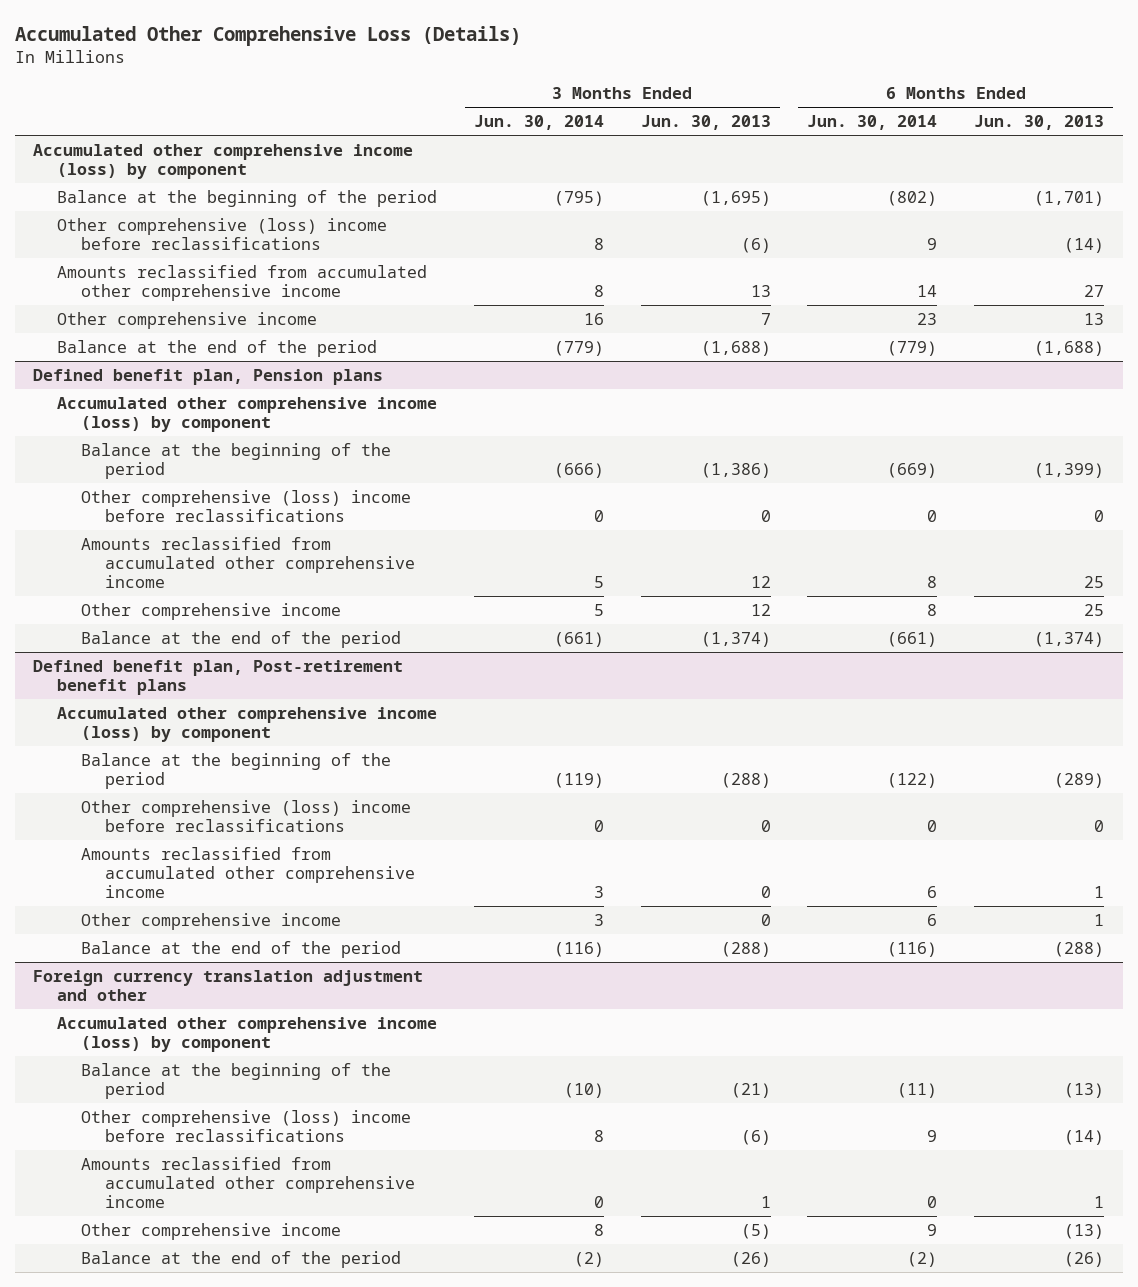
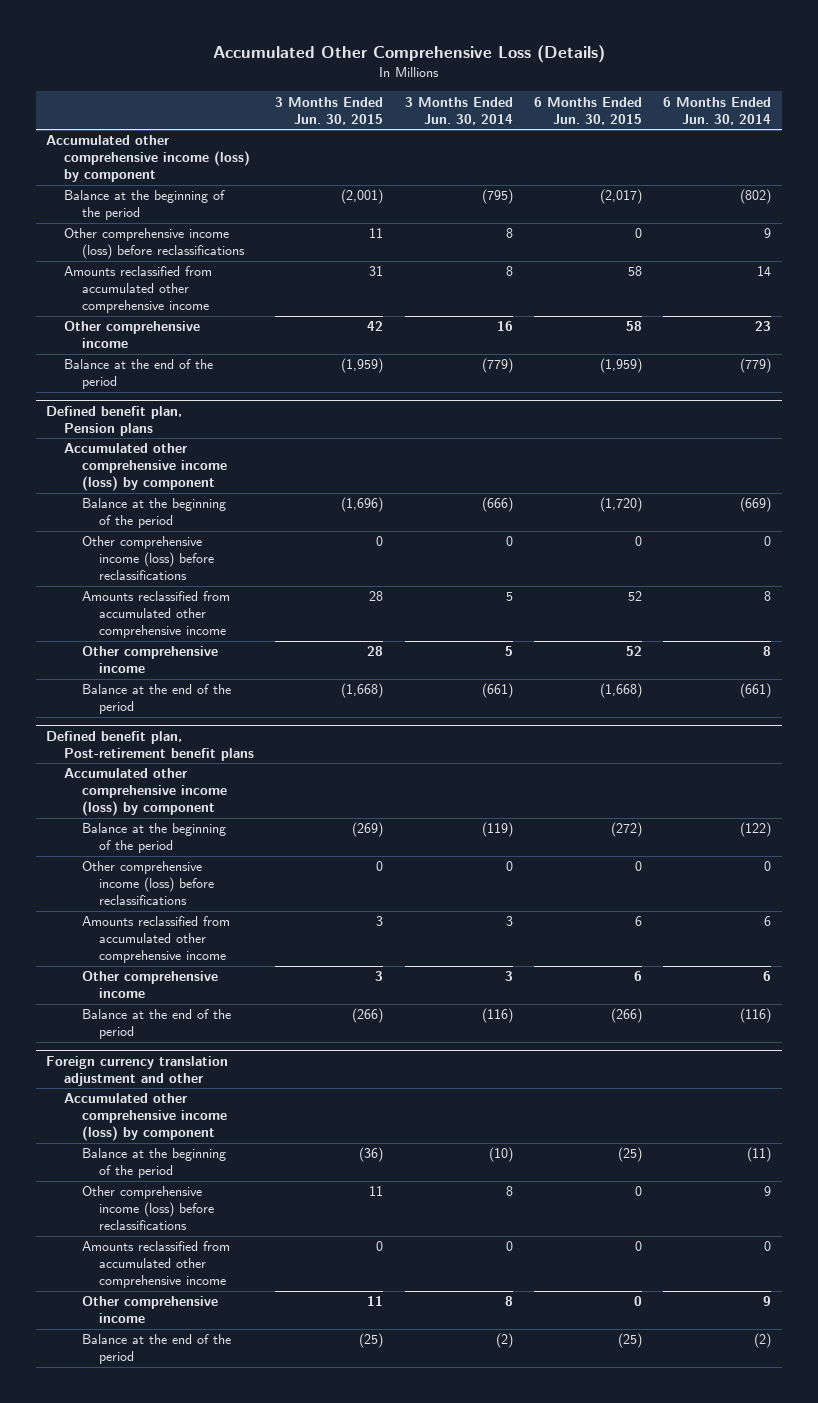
- | 3 Months Ended Jun. 30, 2014 | 3 Months Ended Jun. 30, 2013 | 6 Months Ended Jun. 30, 2014 | 6 Months Ended Jun. 30, 2013
+ | 3 Months Ended Jun. 30, 2015 | 3 Months Ended Jun. 30, 2014 | 6 Months Ended Jun. 30, 2015 | 6 Months Ended Jun. 30, 2014
- Other comprehensive (loss) income before reclassifications | 8 | (6) | 9 | (14)
+ Other comprehensive income (loss) before reclassifications | 11 | 8 | 0 | 9
@ Defined benefit plan, Pension plans
- Other comprehensive (loss) income before reclassifications | 0 | 0 | 0 | 0
+ Other comprehensive income (loss) before reclassifications | 0 | 0 | 0 | 0
@ Defined benefit plan, Post-retirement benefit plans
- Other comprehensive (loss) income before reclassifications | 0 | 0 | 0 | 0
+ Other comprehensive income (loss) before reclassifications | 0 | 0 | 0 | 0
@ Foreign currency translation adjustment and other
- Other comprehensive (loss) income before reclassifications | 8 | (6) | 9 | (14)
+ Other comprehensive income (loss) before reclassifications | 11 | 8 | 0 | 9

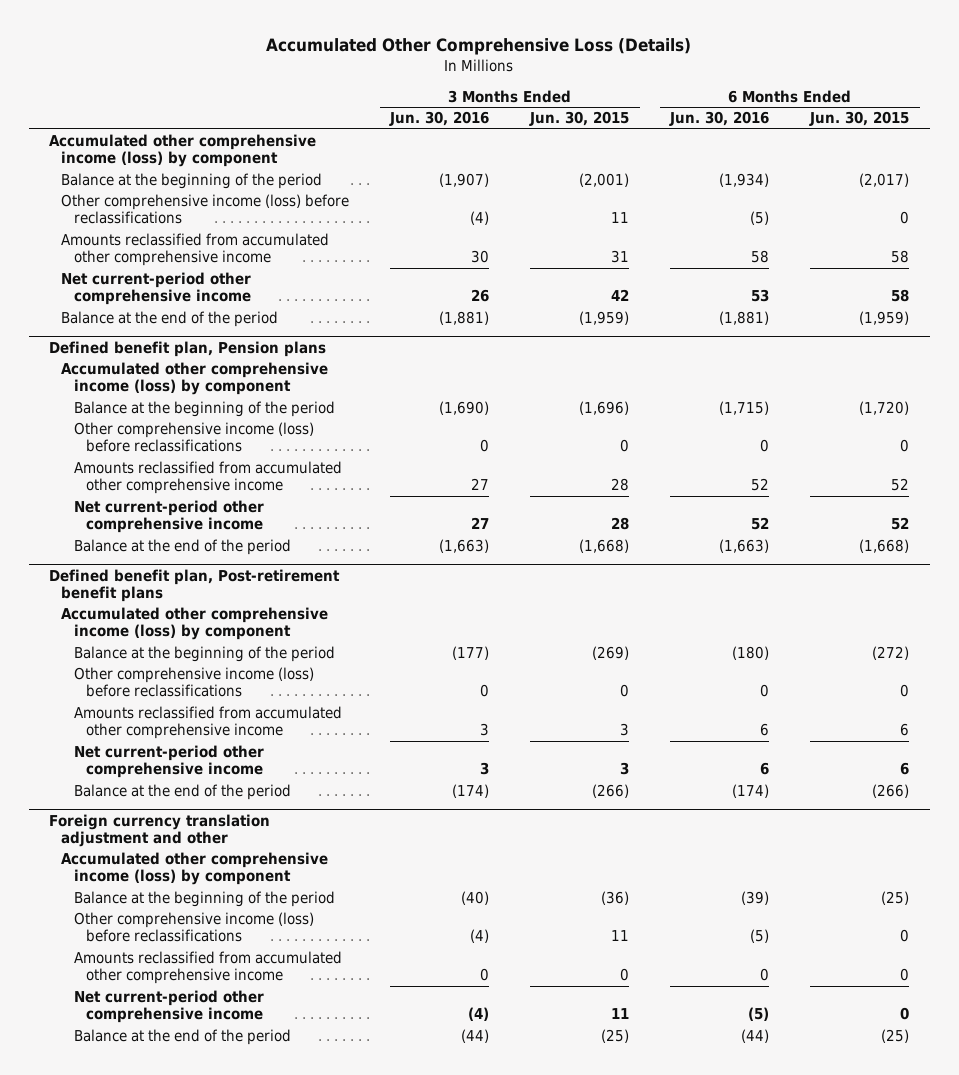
- | 3 Months Ended Jun. 30, 2015 | 3 Months Ended Jun. 30, 2014 | 6 Months Ended Jun. 30, 2015 | 6 Months Ended Jun. 30, 2014
+ | 3 Months Ended Jun. 30, 2016 | 3 Months Ended Jun. 30, 2015 | 6 Months Ended Jun. 30, 2016 | 6 Months Ended Jun. 30, 2015
- Other comprehensive income | 42 | 16 | 58 | 23
+ Net current-period other comprehensive income | 26 | 42 | 53 | 58
@ Defined benefit plan, Pension plans
- Other comprehensive income | 28 | 5 | 52 | 8
+ Net current-period other comprehensive income | 27 | 28 | 52 | 52
@ Defined benefit plan, Post-retirement benefit plans
- Other comprehensive income | 3 | 3 | 6 | 6
+ Net current-period other comprehensive income | 3 | 3 | 6 | 6
@ Foreign currency translation adjustment and other
- Other comprehensive income | 11 | 8 | 0 | 9
+ Net current-period other comprehensive income | (4) | 11 | (5) | 0

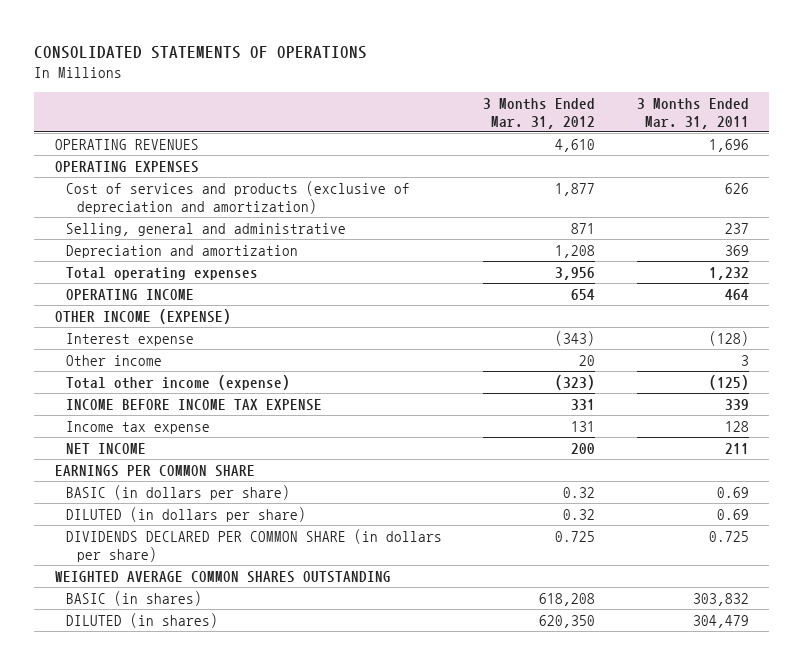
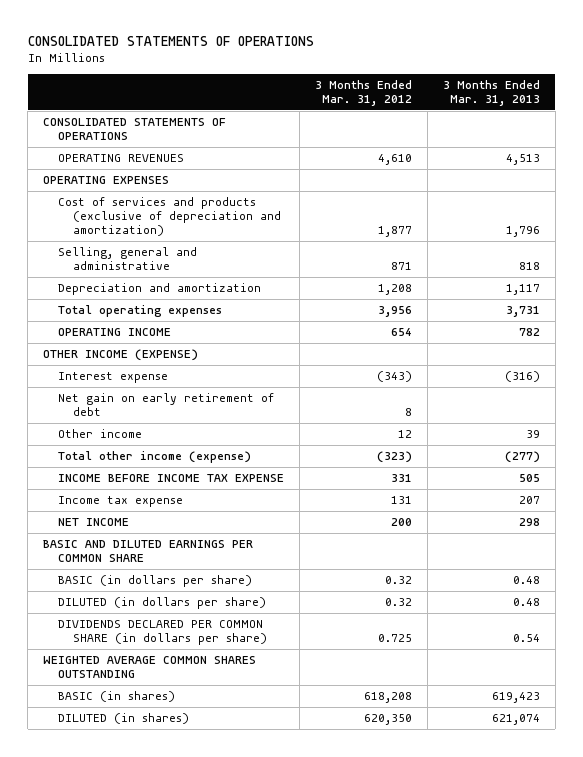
- | 3 Months Ended Mar. 31, 2012 | 3 Months Ended Mar. 31, 2011
+ | 3 Months Ended Mar. 31, 2012 | 3 Months Ended Mar. 31, 2013
+ CONSOLIDATED STATEMENTS OF OPERATIONS
- Other income | 20 | 3
+ Net gain on early retirement of debt | 8 |
+ Other income | 12 | 39
- EARNINGS PER COMMON SHARE
+ BASIC AND DILUTED EARNINGS PER COMMON SHARE

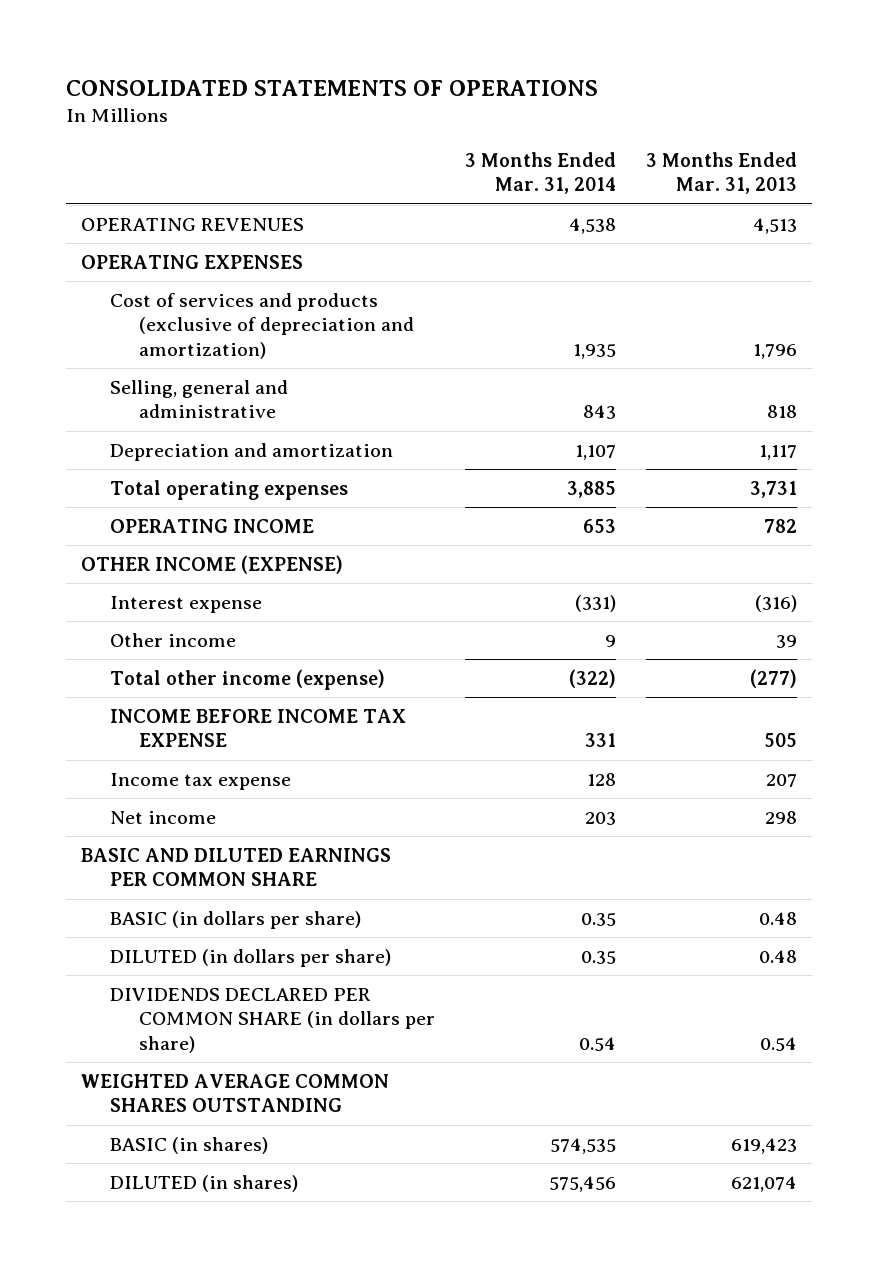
- | 3 Months Ended Mar. 31, 2012 | 3 Months Ended Mar. 31, 2013
+ | 3 Months Ended Mar. 31, 2014 | 3 Months Ended Mar. 31, 2013
- CONSOLIDATED STATEMENTS OF OPERATIONS
- Net gain on early retirement of debt | 8 |
- NET INCOME | 200 | 298
+ Net income | 203 | 298

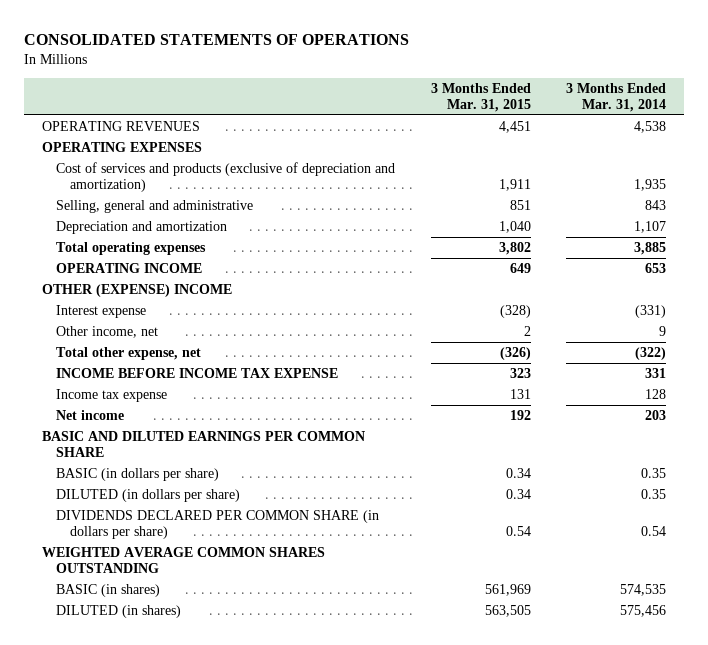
- | 3 Months Ended Mar. 31, 2014 | 3 Months Ended Mar. 31, 2013
+ | 3 Months Ended Mar. 31, 2015 | 3 Months Ended Mar. 31, 2014
- OTHER INCOME (EXPENSE)
+ OTHER (EXPENSE) INCOME
- Other income | 9 | 39
- Total other income (expense) | (322) | (277)
+ Other income, net | 2 | 9
+ Total other expense, net | (326) | (322)

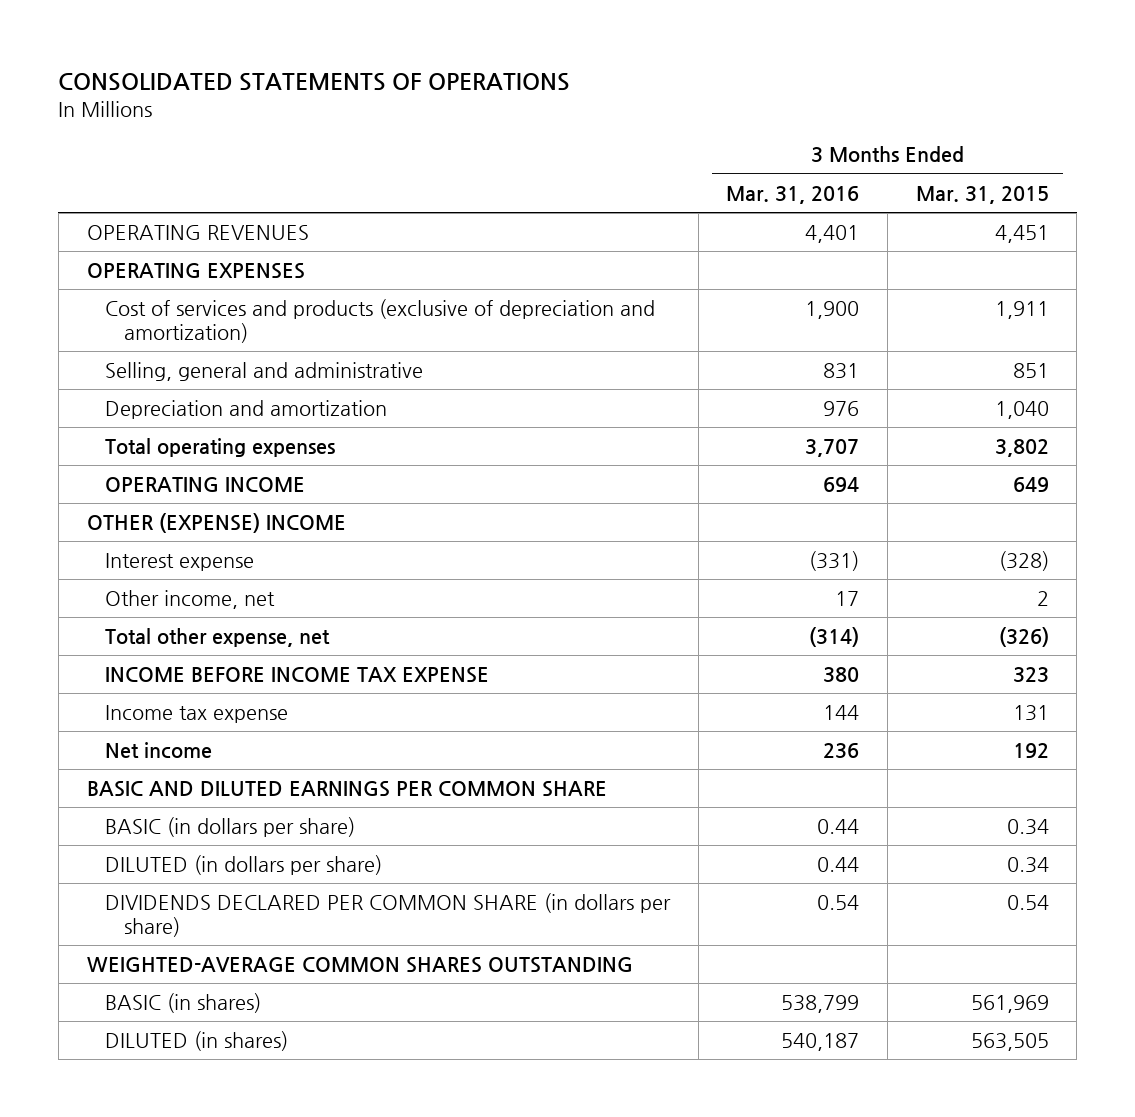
- | 3 Months Ended Mar. 31, 2015 | 3 Months Ended Mar. 31, 2014
+ | 3 Months Ended Mar. 31, 2016 | 3 Months Ended Mar. 31, 2015
- WEIGHTED AVERAGE COMMON SHARES OUTSTANDING
+ WEIGHTED-AVERAGE COMMON SHARES OUTSTANDING

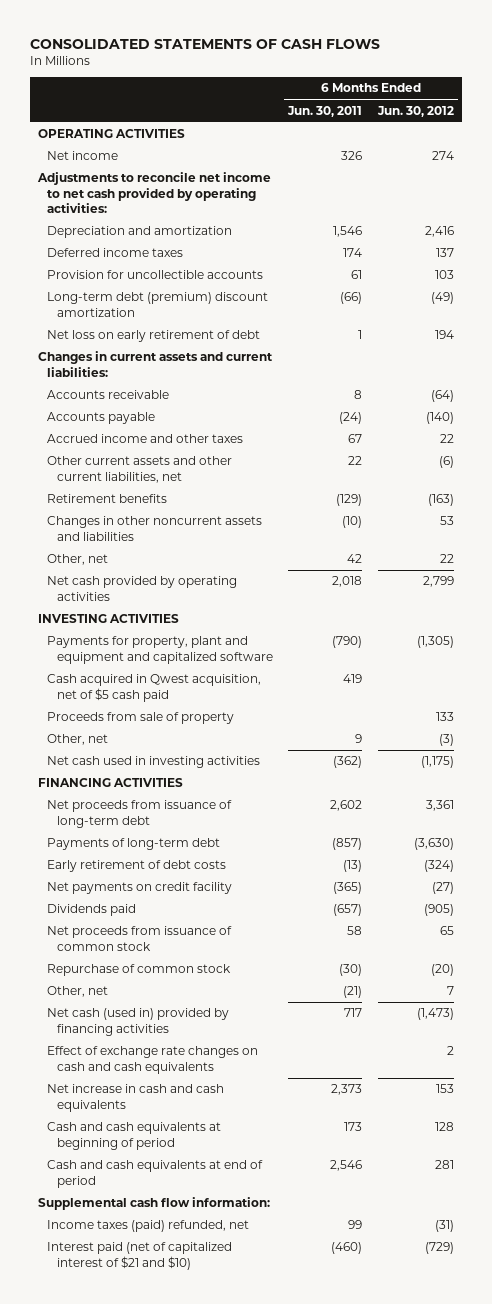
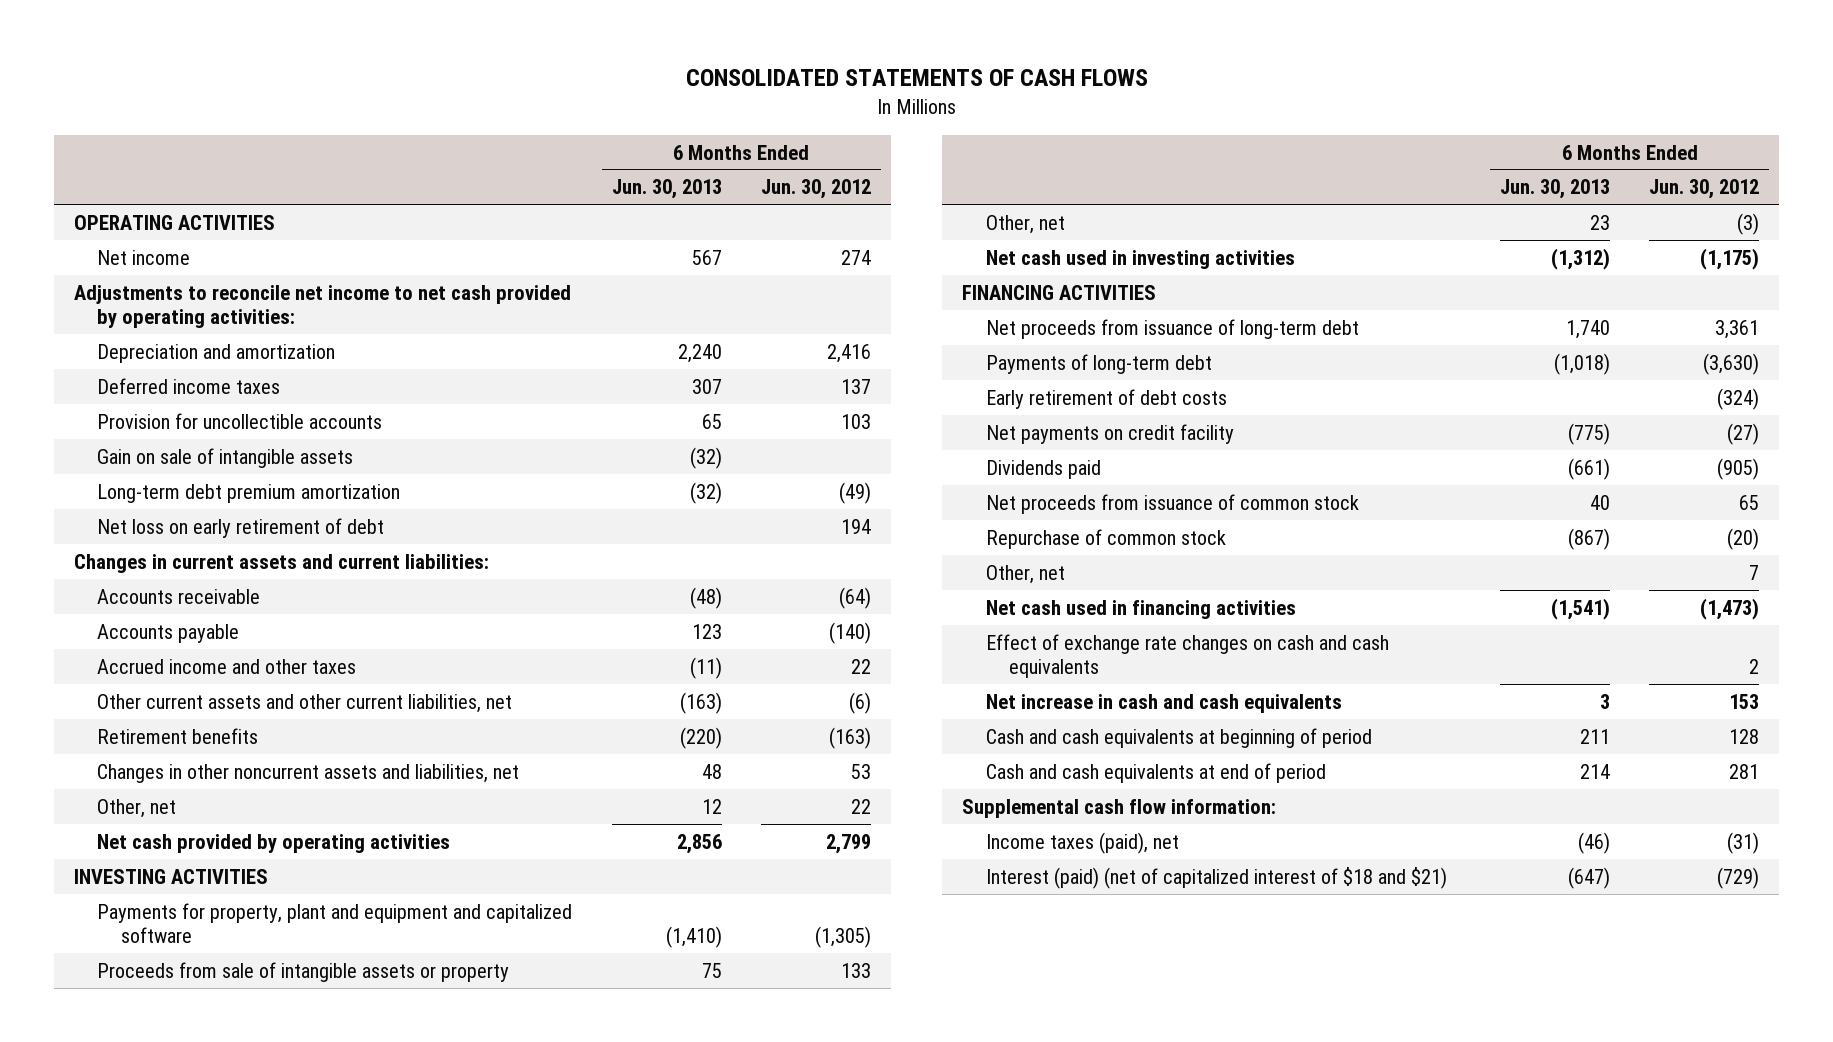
- | 6 Months Ended Jun. 30, 2011 | 6 Months Ended Jun. 30, 2012
+ | 6 Months Ended Jun. 30, 2013 | 6 Months Ended Jun. 30, 2012
- Long-term debt (premium) discount amortization | (66) | (49)
+ Gain on sale of intangible assets | (32) |
+ Long-term debt premium amortization | (32) | (49)
- Changes in other noncurrent assets and liabilities | (10) | 53
+ Changes in other noncurrent assets and liabilities, net | 48 | 53
- Cash acquired in Qwest acquisition, net of $5 cash paid | 419 |
- Proceeds from sale of property | | 133
+ Proceeds from sale of intangible assets or property | 75 | 133
- Net cash (used in) provided by financing activities | 717 | (1,473)
+ Net cash used in financing activities | (1,541) | (1,473)
- Income taxes (paid) refunded, net | 99 | (31)
- Interest paid (net of capitalized interest of $21 and $10) | (460) | (729)
+ Income taxes (paid), net | (46) | (31)
+ Interest (paid) (net of capitalized interest of $18 and $21) | (647) | (729)

